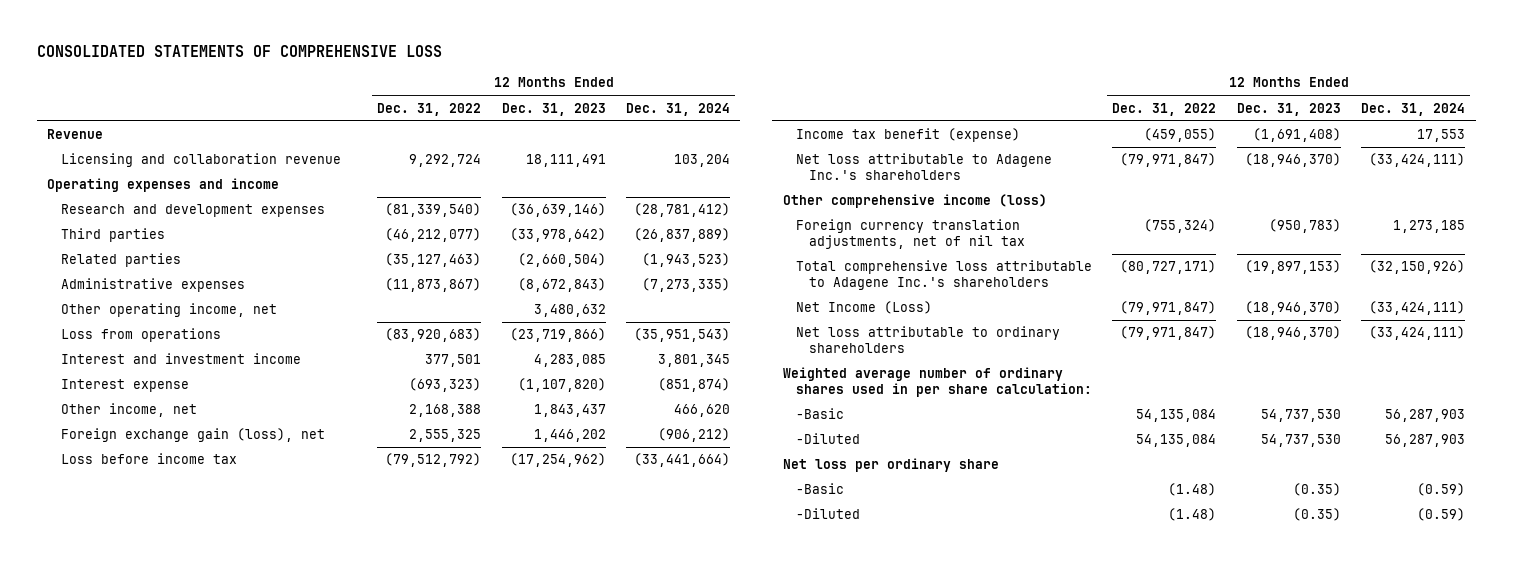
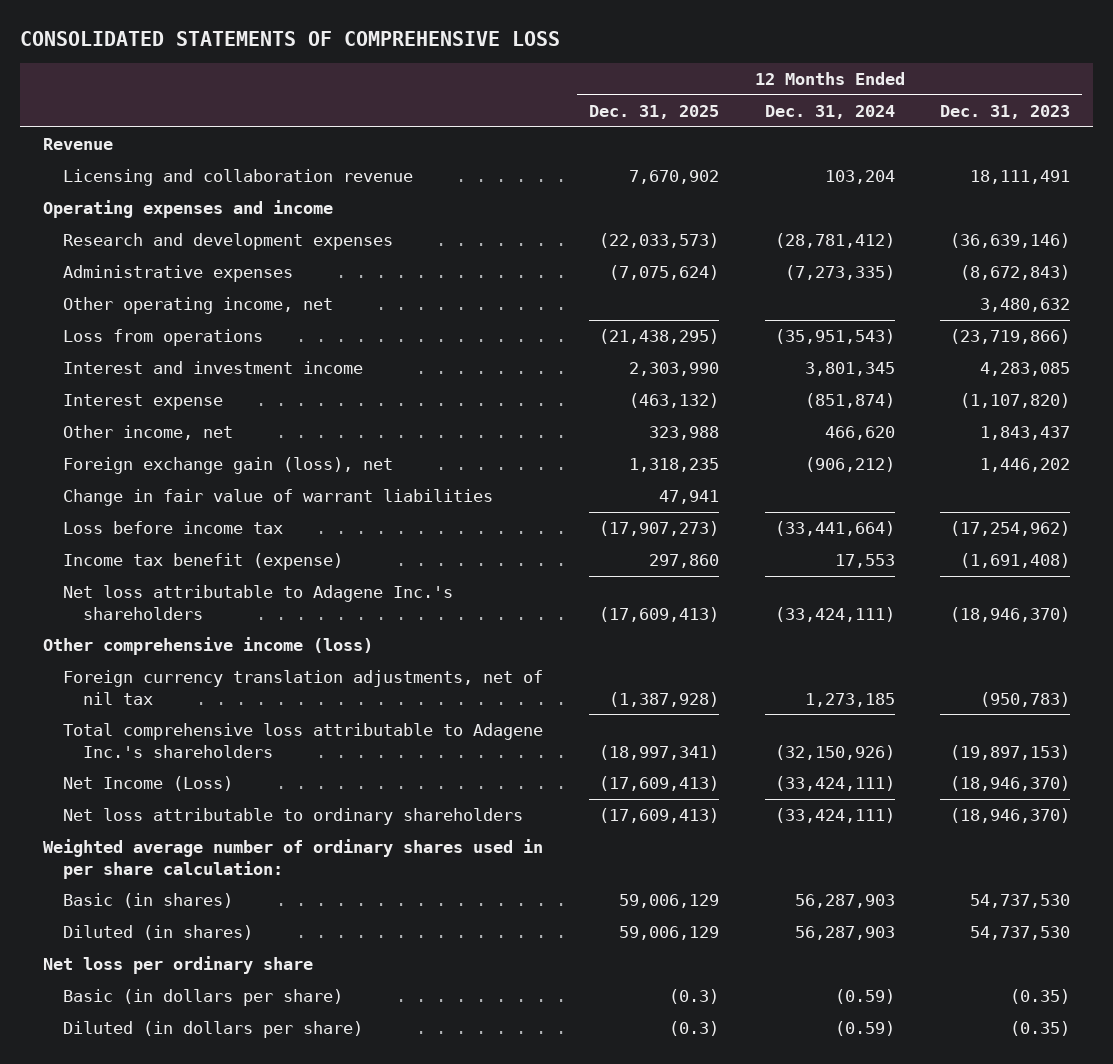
- | 12 Months Ended Dec. 31, 2022 | 12 Months Ended Dec. 31, 2023 | 12 Months Ended Dec. 31, 2024
+ | 12 Months Ended Dec. 31, 2025 | 12 Months Ended Dec. 31, 2024 | 12 Months Ended Dec. 31, 2023
- Third parties | (46,212,077) | (33,978,642) | (26,837,889)
- Related parties | (35,127,463) | (2,660,504) | (1,943,523)
+ Change in fair value of warrant liabilities | 47,941 | |
- -Basic | 54,135,084 | 54,737,530 | 56,287,903
- -Diluted | 54,135,084 | 54,737,530 | 56,287,903
+ Basic (in shares) | 59,006,129 | 56,287,903 | 54,737,530
+ Diluted (in shares) | 59,006,129 | 56,287,903 | 54,737,530
- -Basic | (1.48) | (0.35) | (0.59)
- -Diluted | (1.48) | (0.35) | (0.59)
+ Basic (in dollars per share) | (0.3) | (0.59) | (0.35)
+ Diluted (in dollars per share) | (0.3) | (0.59) | (0.35)

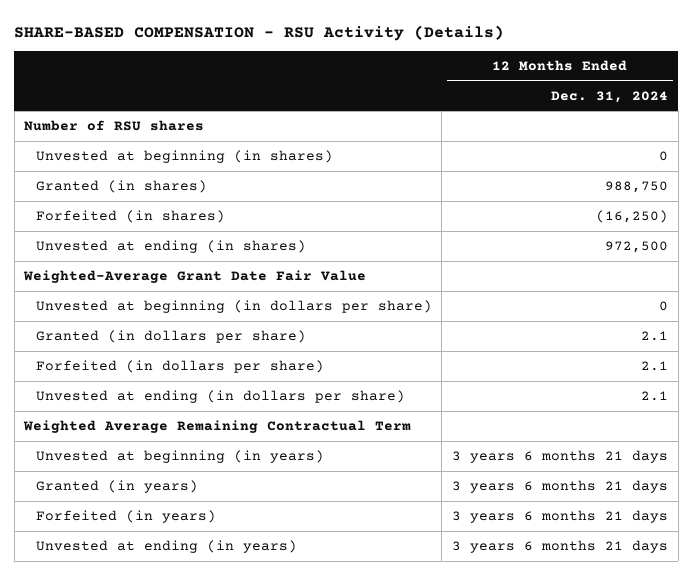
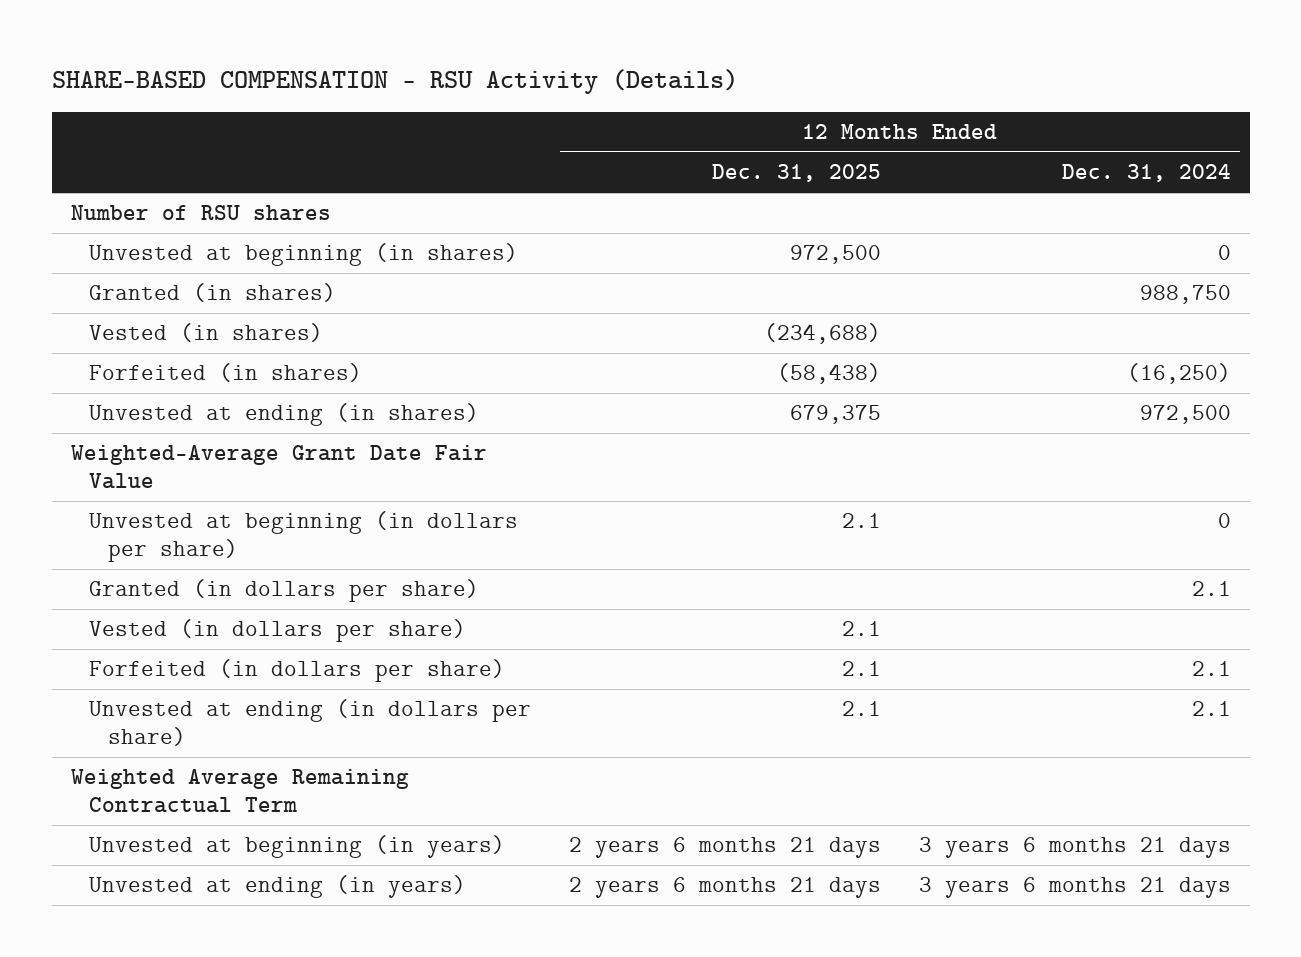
- | 12 Months Ended Dec. 31, 2024
+ | 12 Months Ended Dec. 31, 2025 | 12 Months Ended Dec. 31, 2024
+ Vested (in shares) | (234,688) |
+ Vested (in dollars per share) | 2.1 |
- Granted (in years) | 3 years 6 months 21 days
- Forfeited (in years) | 3 years 6 months 21 days

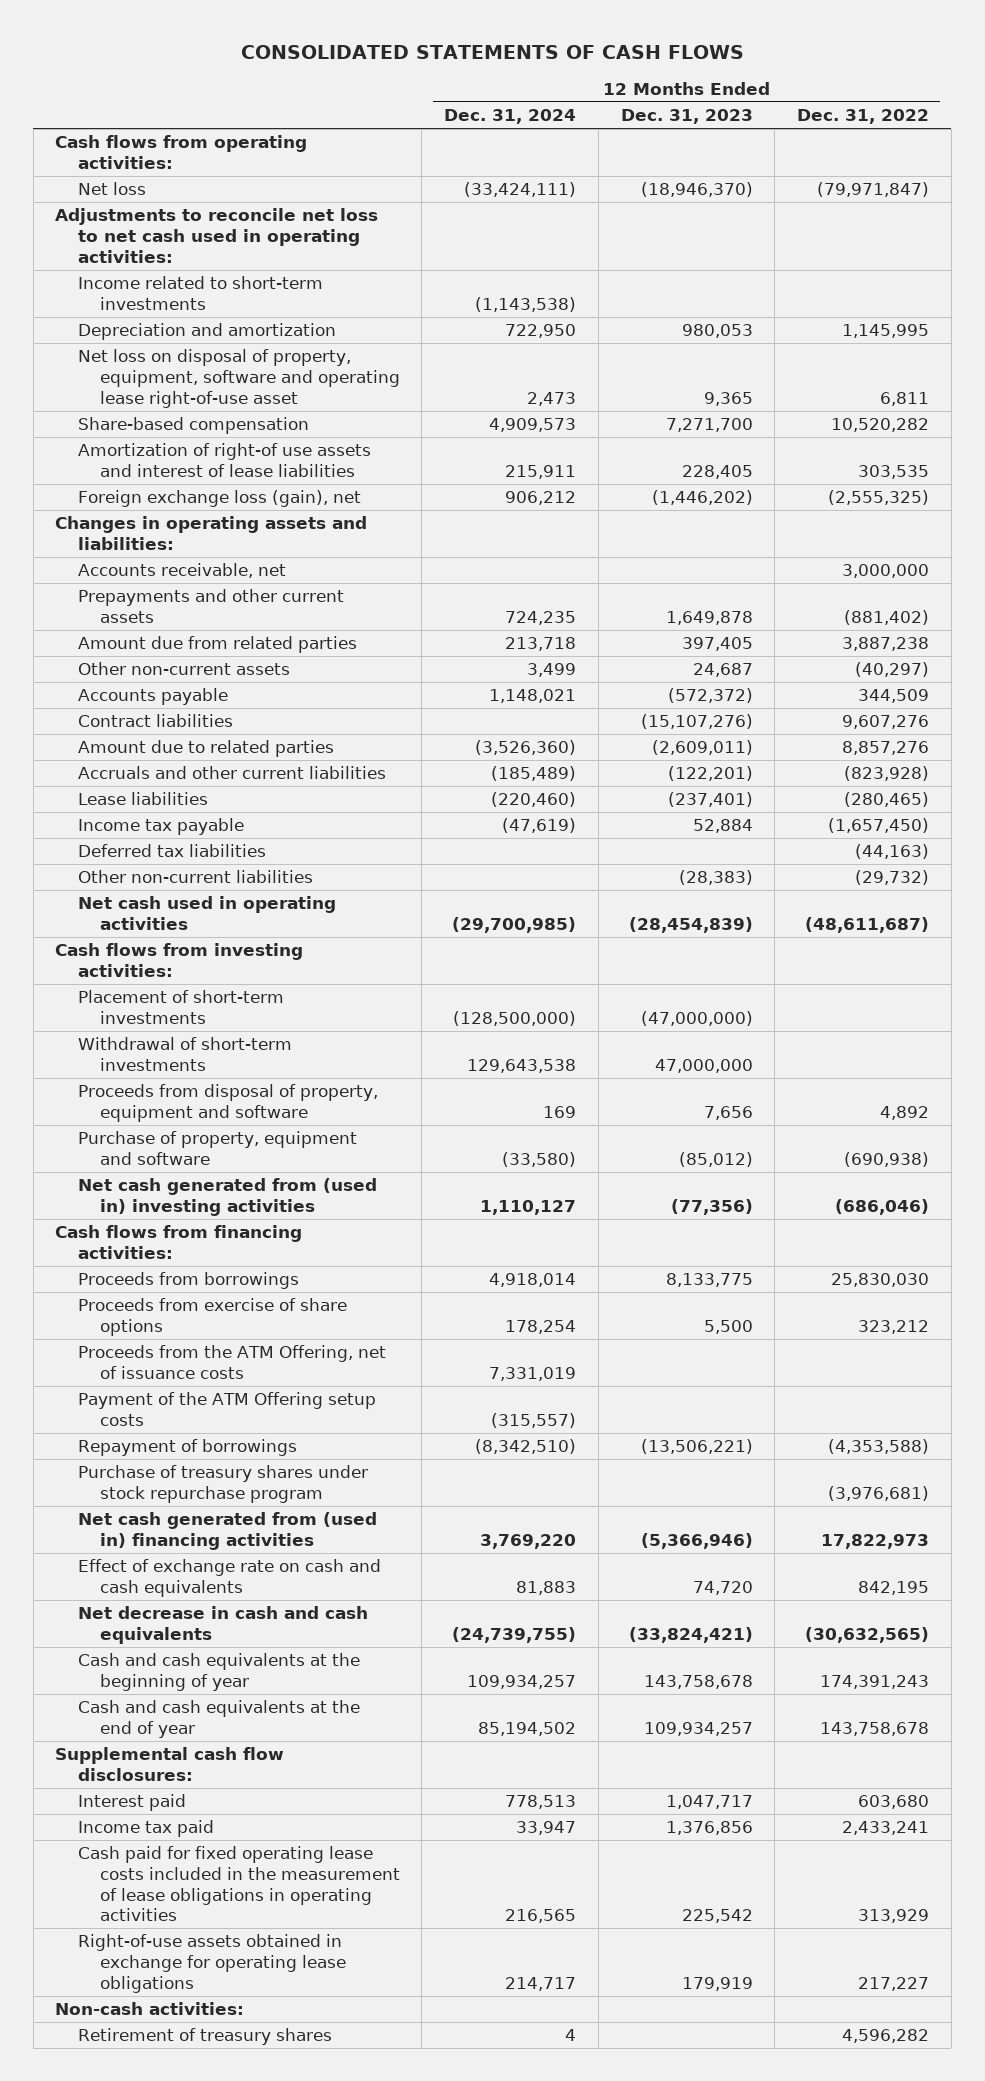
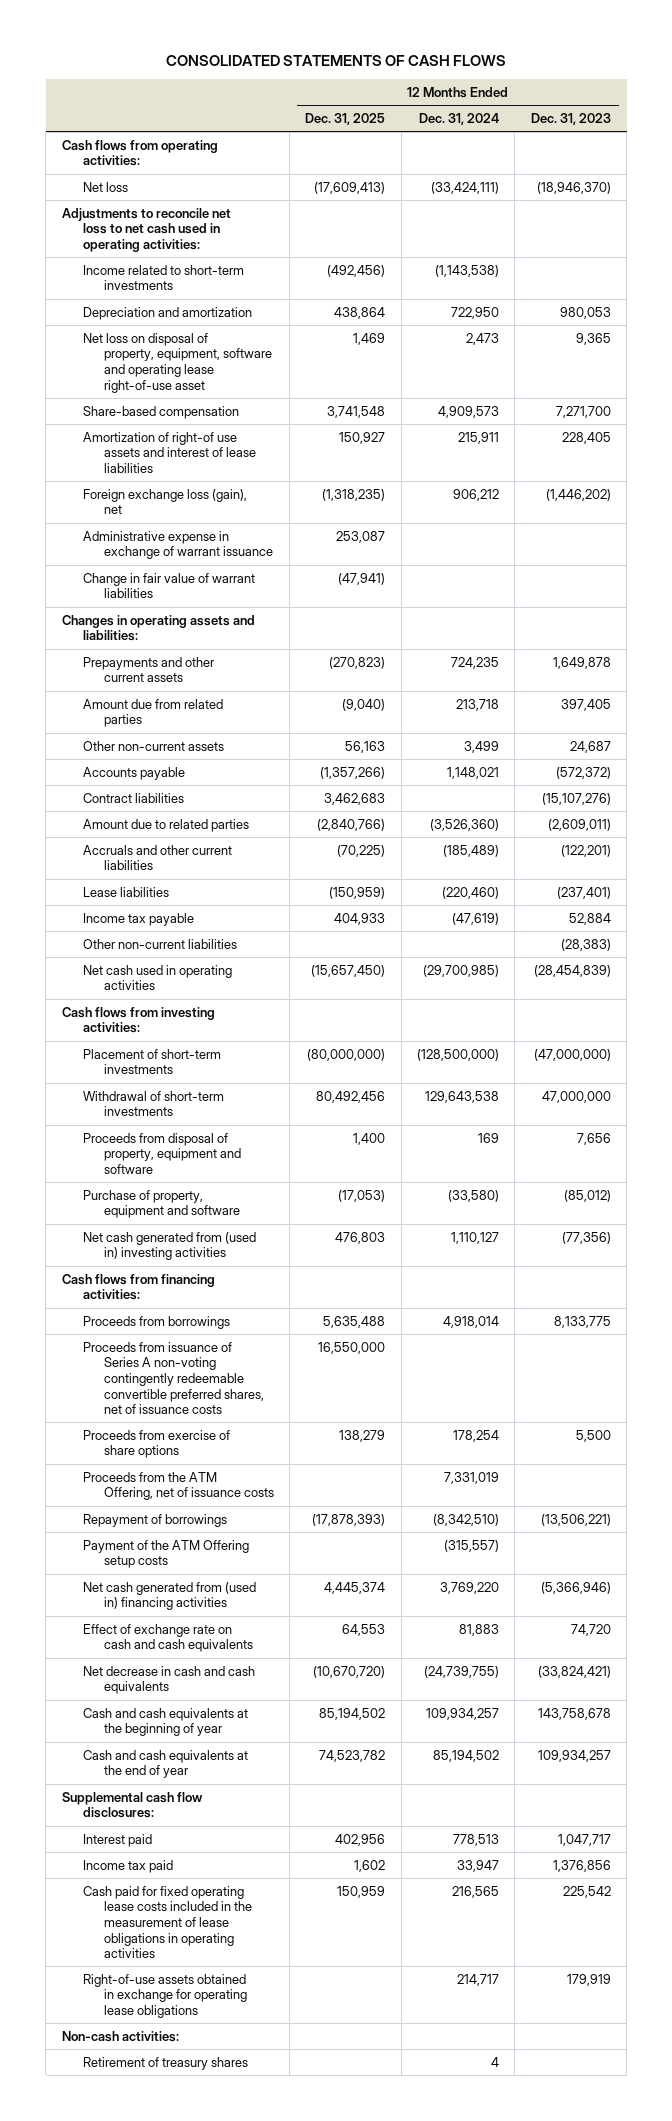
- | 12 Months Ended Dec. 31, 2024 | 12 Months Ended Dec. 31, 2023 | 12 Months Ended Dec. 31, 2022
+ | 12 Months Ended Dec. 31, 2025 | 12 Months Ended Dec. 31, 2024 | 12 Months Ended Dec. 31, 2023
+ Administrative expense in exchange of warrant issuance | 253,087 | |
+ Change in fair value of warrant liabilities | (47,941) | |
- Accounts receivable, net | | | 3,000,000
- Deferred tax liabilities | | | (44,163)
+ Proceeds from issuance of Series A non-voting contingently redeemable convertible preferred shares, net of issuance costs | 16,550,000 | |
- Purchase of treasury shares under stock repurchase program | | | (3,976,681)
moved down: Payment of the ATM Offering setup costs | | (315,557) |

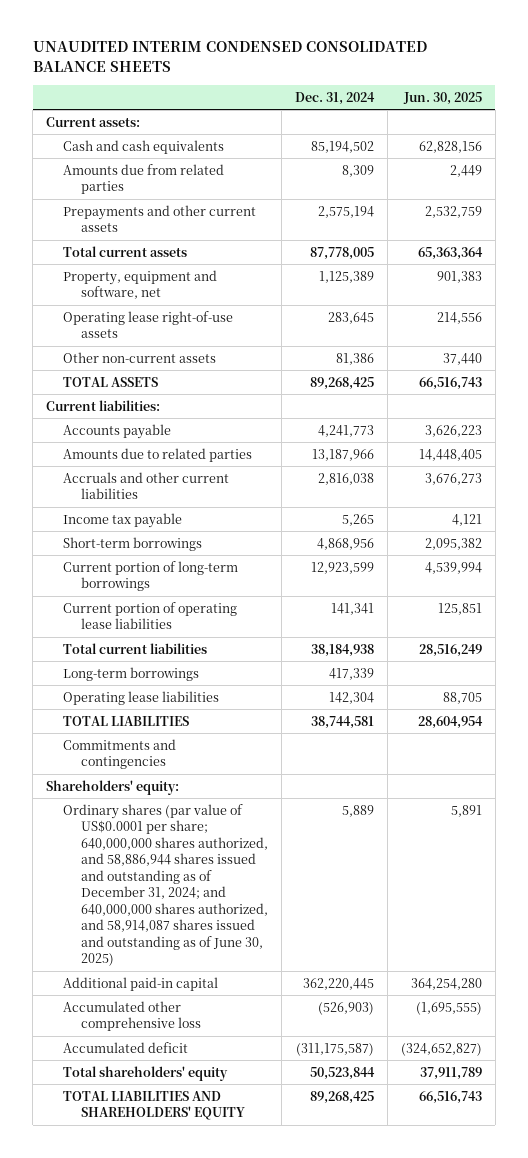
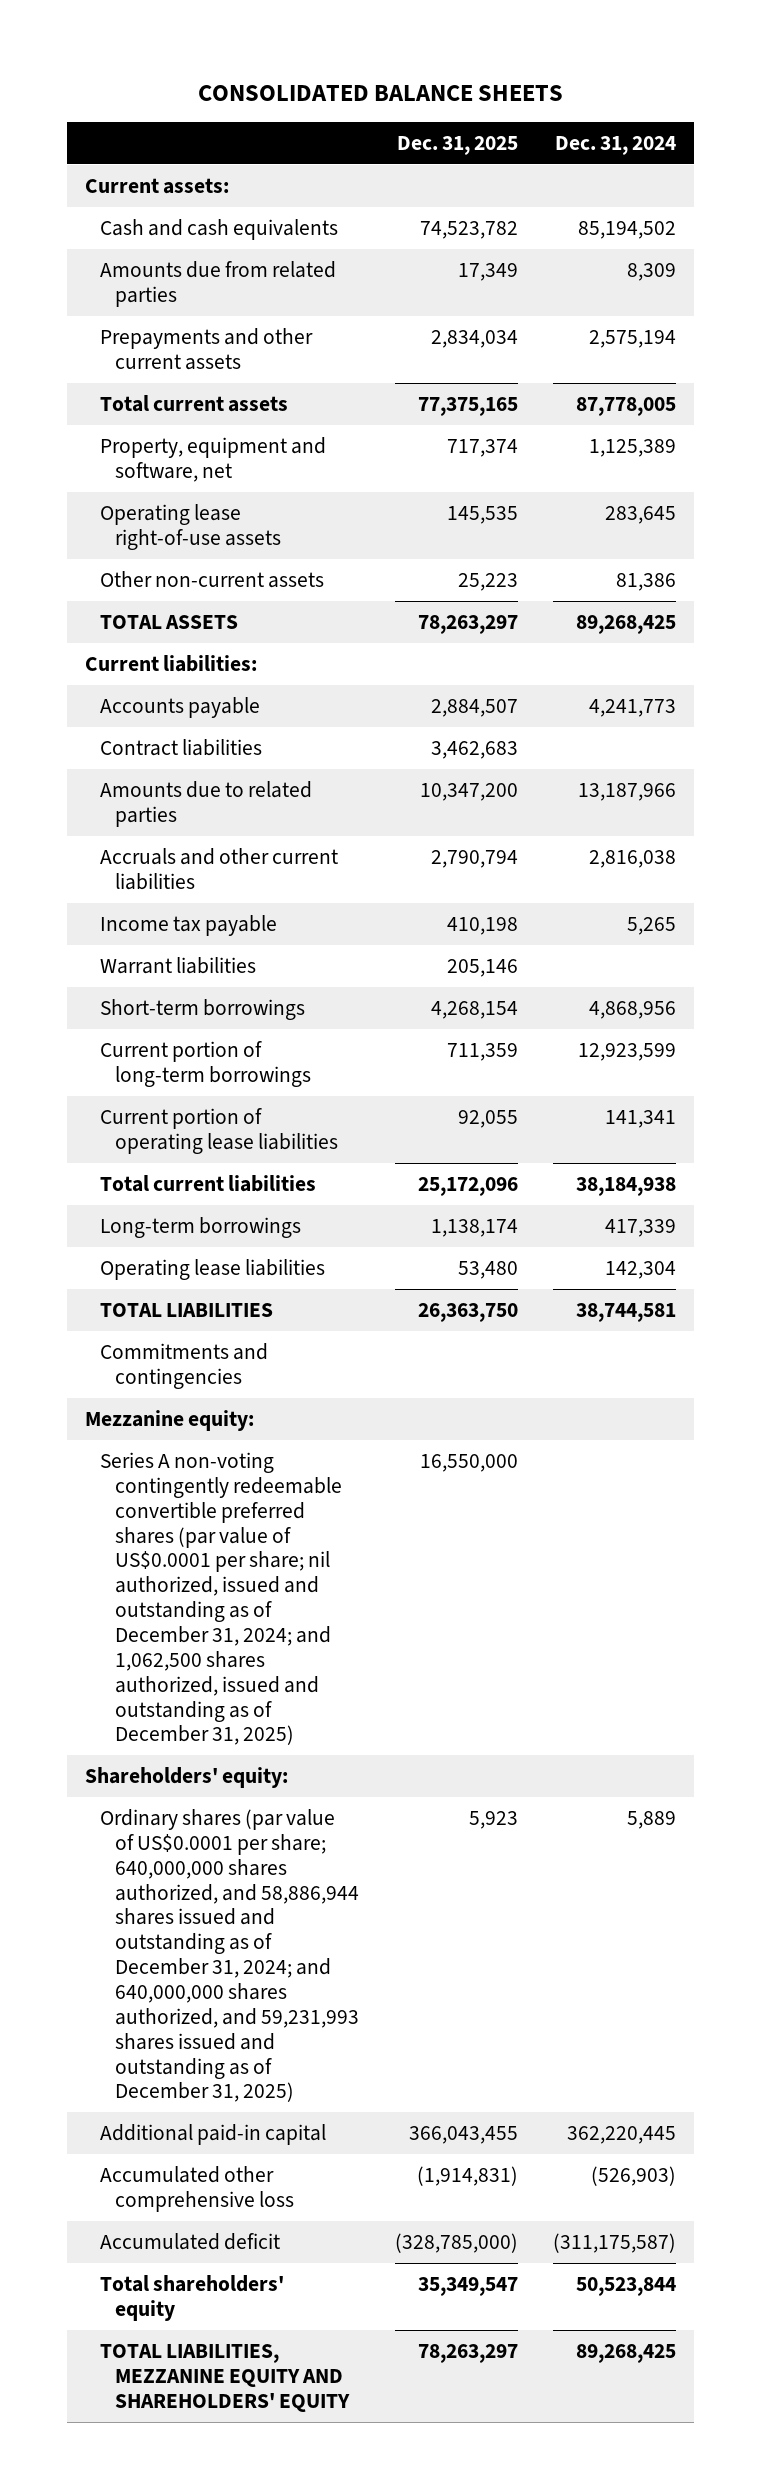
- UNAUDITED INTERIM CONDENSED CONSOLIDATED BALANCE SHEETS
+ CONSOLIDATED BALANCE SHEETS
- | Dec. 31, 2024 | Jun. 30, 2025
+ | Dec. 31, 2025 | Dec. 31, 2024
+ Contract liabilities | 3,462,683 |
+ Warrant liabilities | 205,146 |
+ Mezzanine equity:
+ Series A non-voting contingently redeemable convertible preferred shares (par value of US$0.0001 per share; nil authorized, issued and outstanding as of December 31, 2024; and 1,062,500 shares authorized, issued and outstanding as of December 31, 2025) | 16,550,000 |
- Ordinary shares (par value of US$0.0001 per share; 640,000,000 shares authorized, and 58,886,944 shares issued and outstanding as of December 31, 2024; and 640,000,000 shares authorized, and 58,914,087 shares issued and outstanding as of June 30, 2025) | 5,889 | 5,891
+ Ordinary shares (par value of US$0.0001 per share; 640,000,000 shares authorized, and 58,886,944 shares issued and outstanding as of December 31, 2024; and 640,000,000 shares authorized, and 59,231,993 shares issued and outstanding as of December 31, 2025) | 5,923 | 5,889
- TOTAL LIABILITIES AND SHAREHOLDERS' EQUITY | 89,268,425 | 66,516,743
+ TOTAL LIABILITIES, MEZZANINE EQUITY AND SHAREHOLDERS' EQUITY | 78,263,297 | 89,268,425

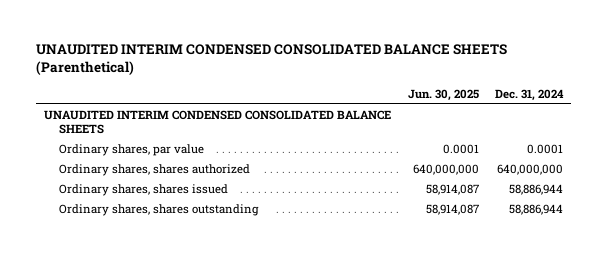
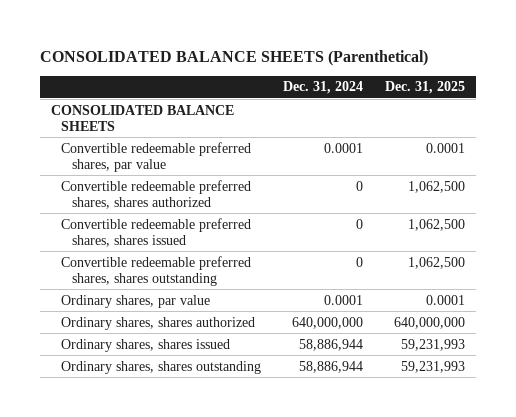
- UNAUDITED INTERIM CONDENSED CONSOLIDATED BALANCE SHEETS (Parenthetical)
+ CONSOLIDATED BALANCE SHEETS (Parenthetical)
- | Jun. 30, 2025 | Dec. 31, 2024
+ | Dec. 31, 2024 | Dec. 31, 2025
- UNAUDITED INTERIM CONDENSED CONSOLIDATED BALANCE SHEETS
+ CONSOLIDATED BALANCE SHEETS
+ Convertible redeemable preferred shares, par value | 0.0001 | 0.0001
+ Convertible redeemable preferred shares, shares authorized | 0 | 1,062,500
+ Convertible redeemable preferred shares, shares issued | 0 | 1,062,500
+ Convertible redeemable preferred shares, shares outstanding | 0 | 1,062,500

